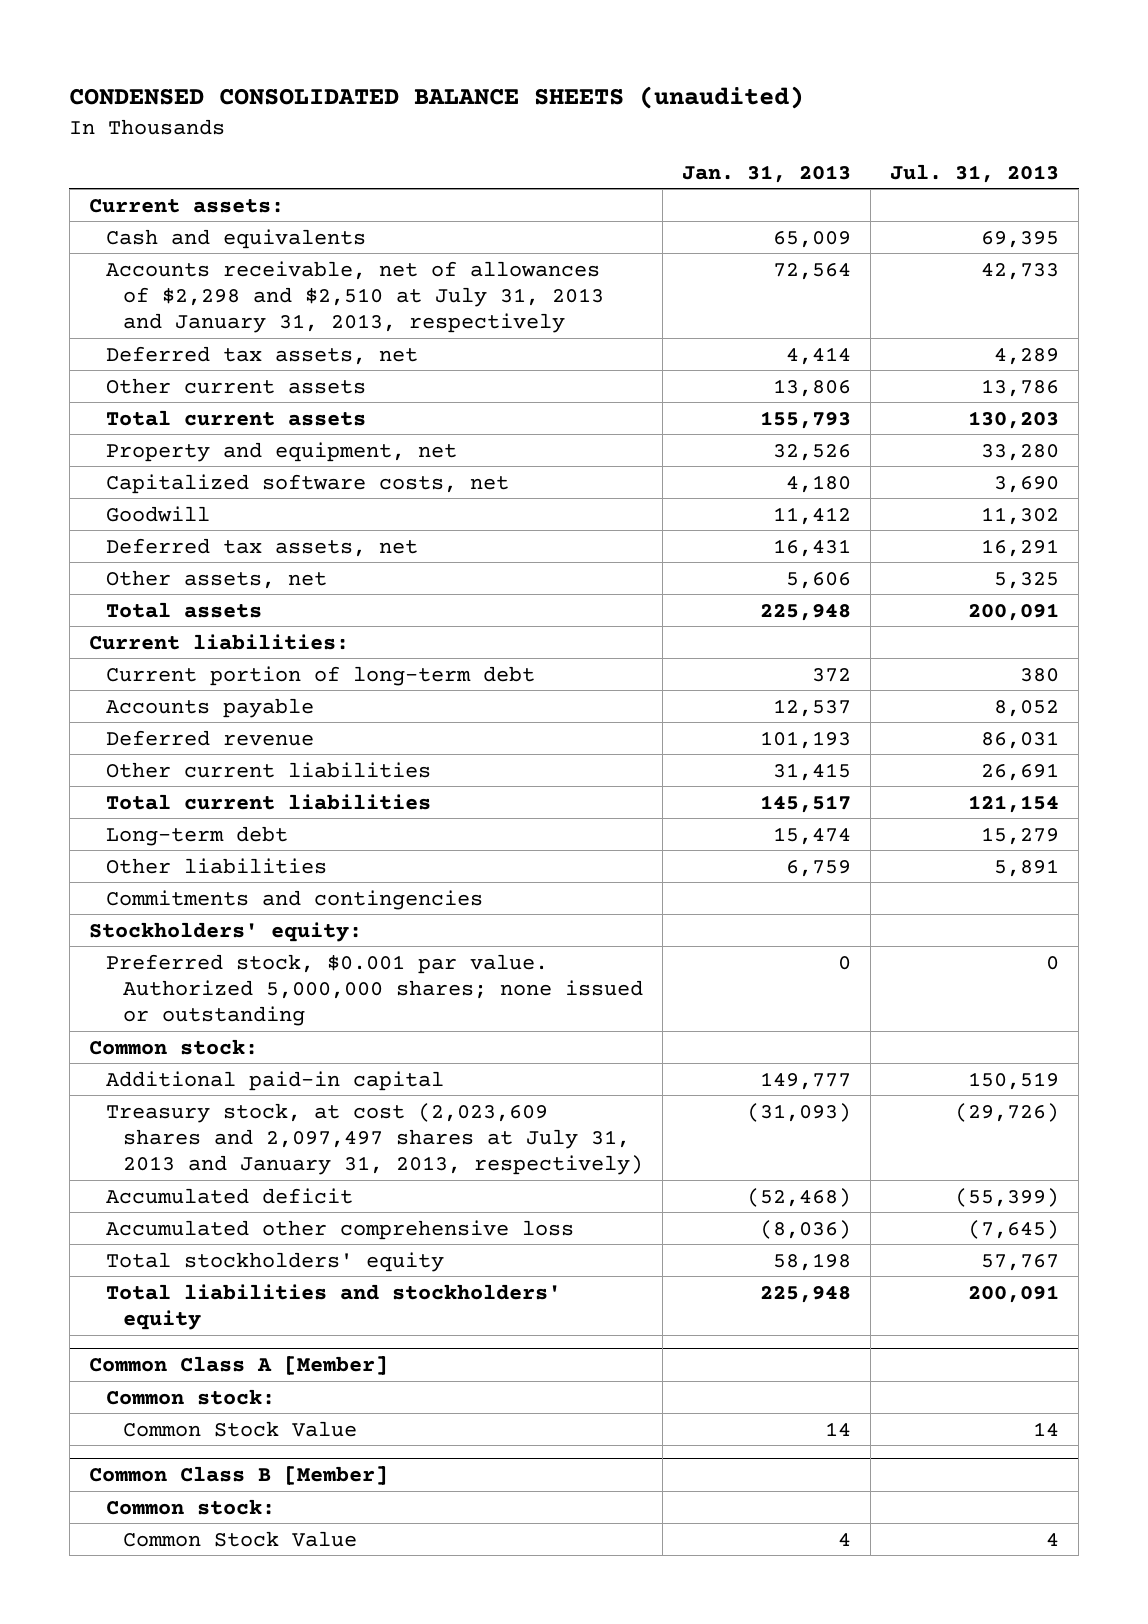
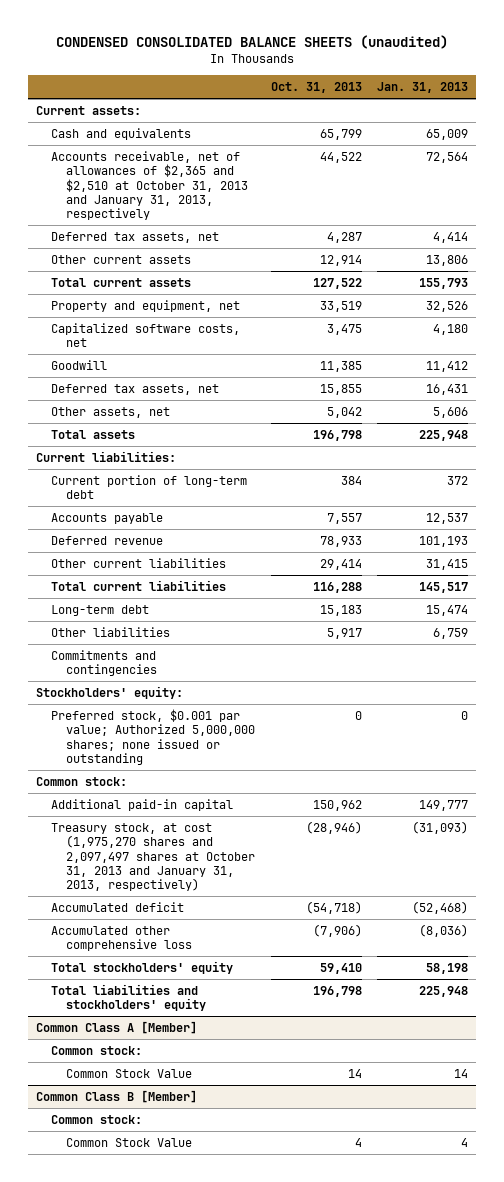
- | Jan. 31, 2013 | Jul. 31, 2013
+ | Oct. 31, 2013 | Jan. 31, 2013
- Accounts receivable, net of allowances of $2,298 and $2,510 at July 31, 2013 and January 31, 2013, respectively | 72,564 | 42,733
+ Accounts receivable, net of allowances of $2,365 and $2,510 at October 31, 2013 and January 31, 2013, respectively | 44,522 | 72,564
- Preferred stock, $0.001 par value. Authorized 5,000,000 shares; none issued or outstanding | 0 | 0
+ Preferred stock, $0.001 par value; Authorized 5,000,000 shares; none issued or outstanding | 0 | 0
- Treasury stock, at cost (2,023,609 shares and 2,097,497 shares at July 31, 2013 and January 31, 2013, respectively) | (31,093) | (29,726)
+ Treasury stock, at cost (1,975,270 shares and 2,097,497 shares at October 31, 2013 and January 31, 2013, respectively) | (28,946) | (31,093)

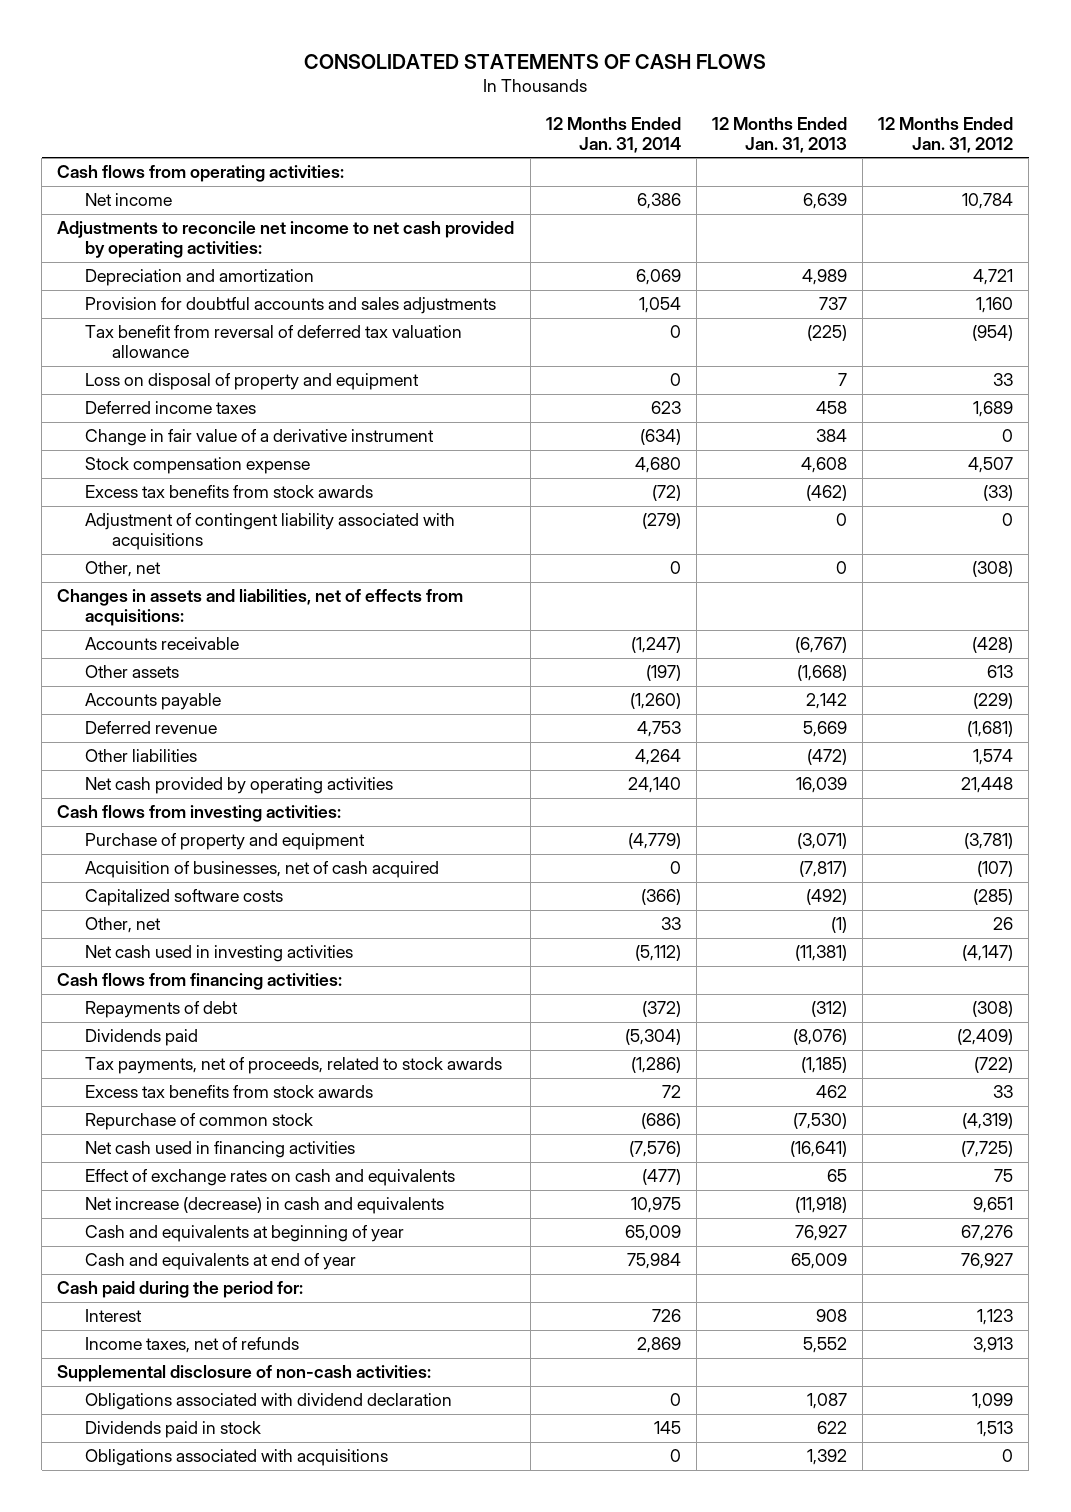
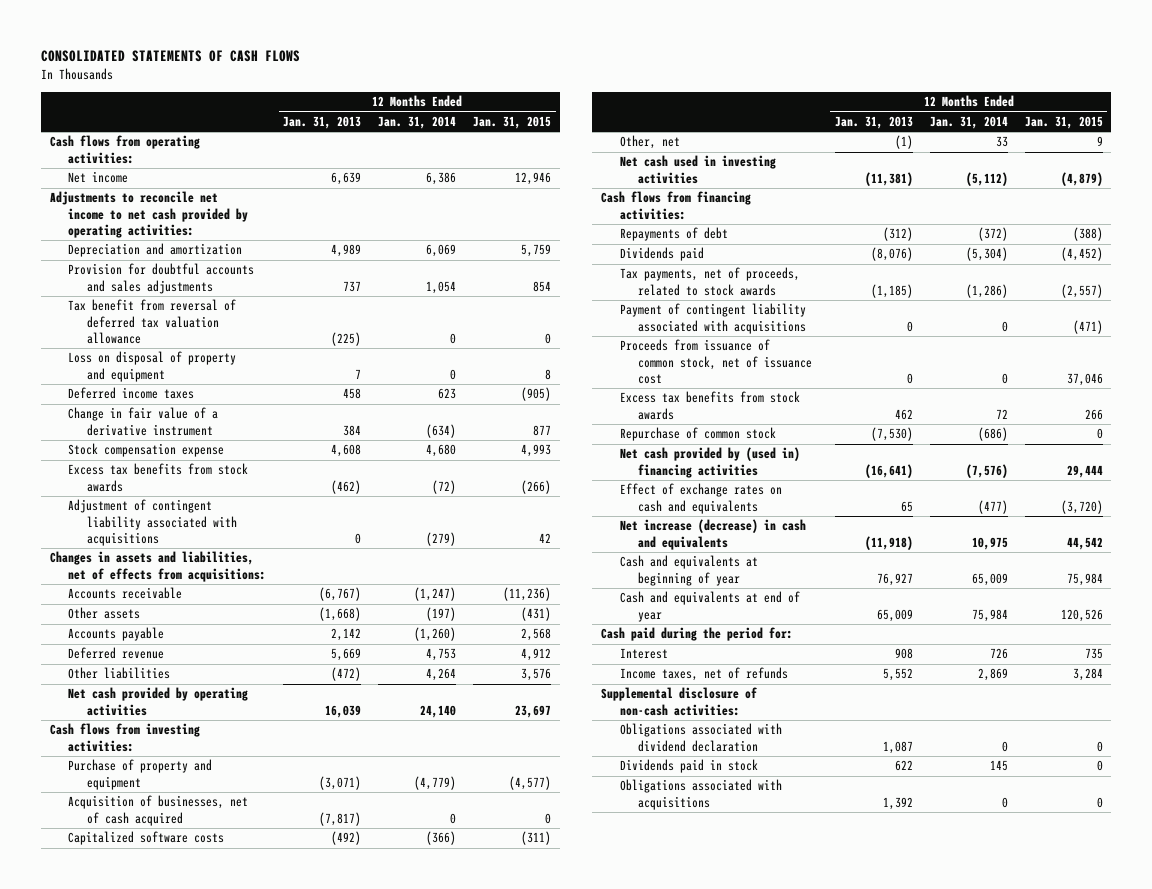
- | 12 Months Ended Jan. 31, 2014 | 12 Months Ended Jan. 31, 2013 | 12 Months Ended Jan. 31, 2012
+ | 12 Months Ended Jan. 31, 2013 | 12 Months Ended Jan. 31, 2014 | 12 Months Ended Jan. 31, 2015
- Other, net | 0 | 0 | (308)
+ Payment of contingent liability associated with acquisitions | 0 | 0 | (471)
+ Proceeds from issuance of common stock, net of issuance cost | 0 | 0 | 37,046
- Net cash used in financing activities | (7,576) | (16,641) | (7,725)
+ Net cash provided by (used in) financing activities | (16,641) | (7,576) | 29,444

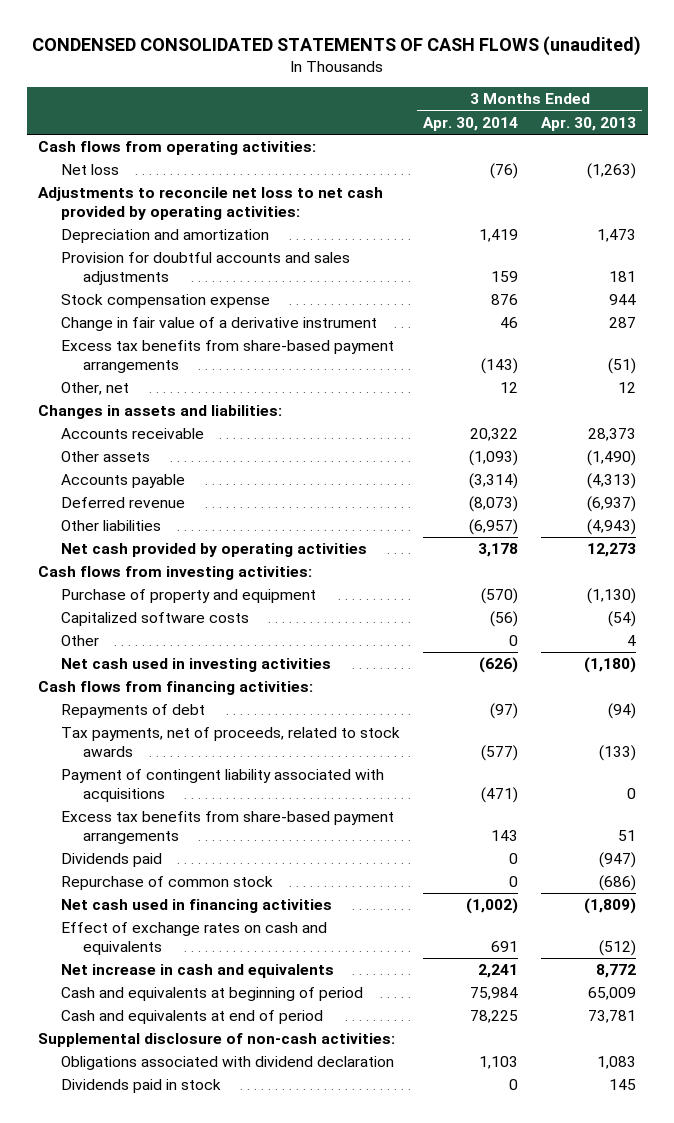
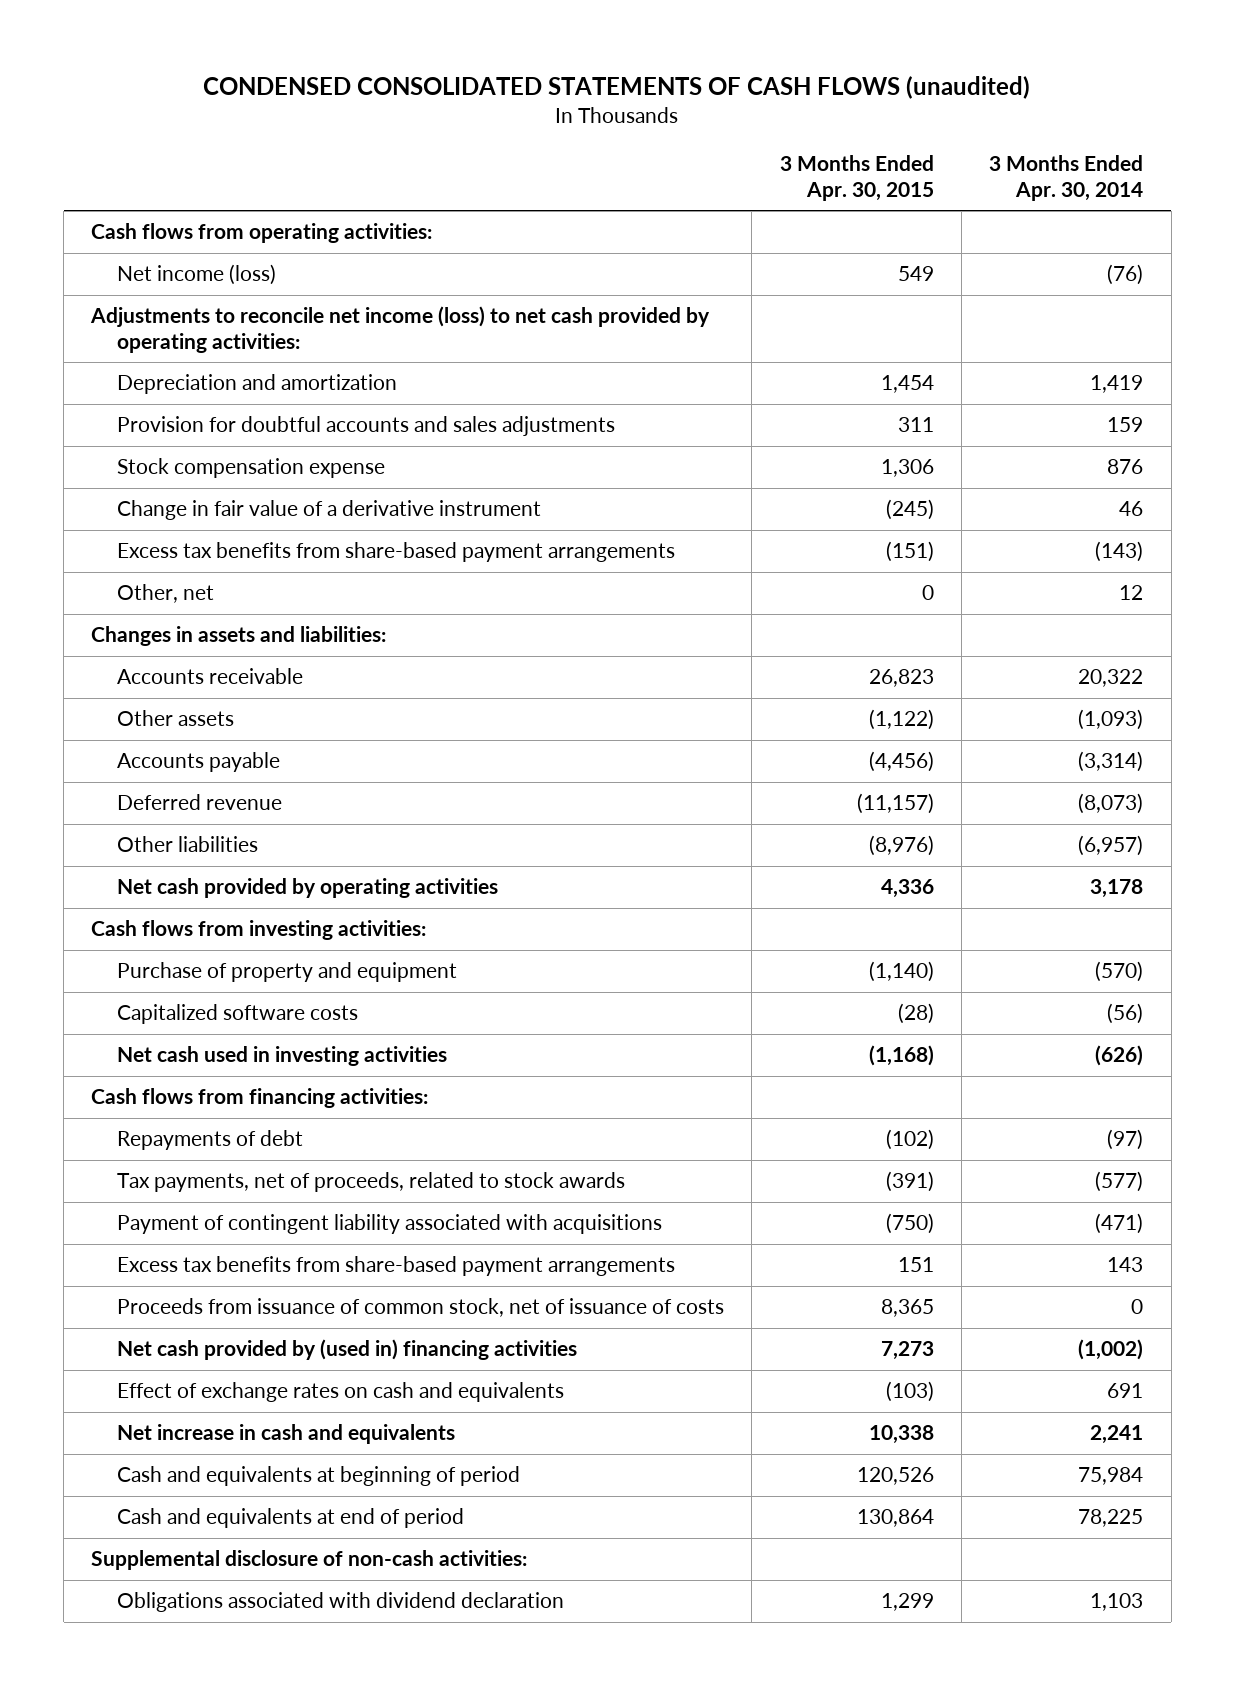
- | 3 Months Ended Apr. 30, 2014 | 3 Months Ended Apr. 30, 2013
+ | 3 Months Ended Apr. 30, 2015 | 3 Months Ended Apr. 30, 2014
- Net loss | (76) | (1,263)
- Adjustments to reconcile net loss to net cash provided by operating activities:
+ Net income (loss) | 549 | (76)
+ Adjustments to reconcile net income (loss) to net cash provided by operating activities:
- Other | 0 | 4
- Dividends paid | 0 | (947)
- Repurchase of common stock | 0 | (686)
- Net cash used in financing activities | (1,002) | (1,809)
+ Proceeds from issuance of common stock, net of issuance of costs | 8,365 | 0
+ Net cash provided by (used in) financing activities | 7,273 | (1,002)
- Dividends paid in stock | 0 | 145

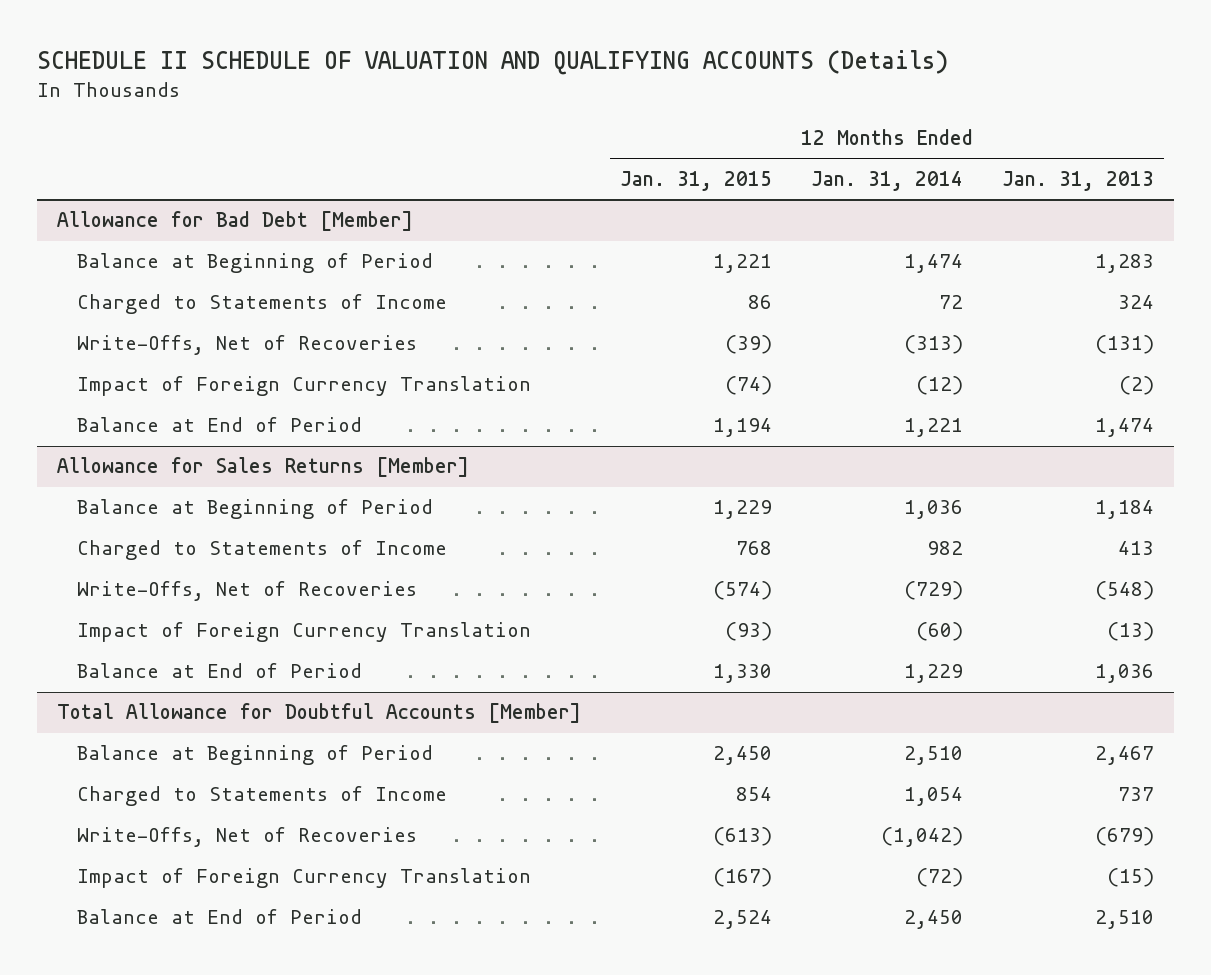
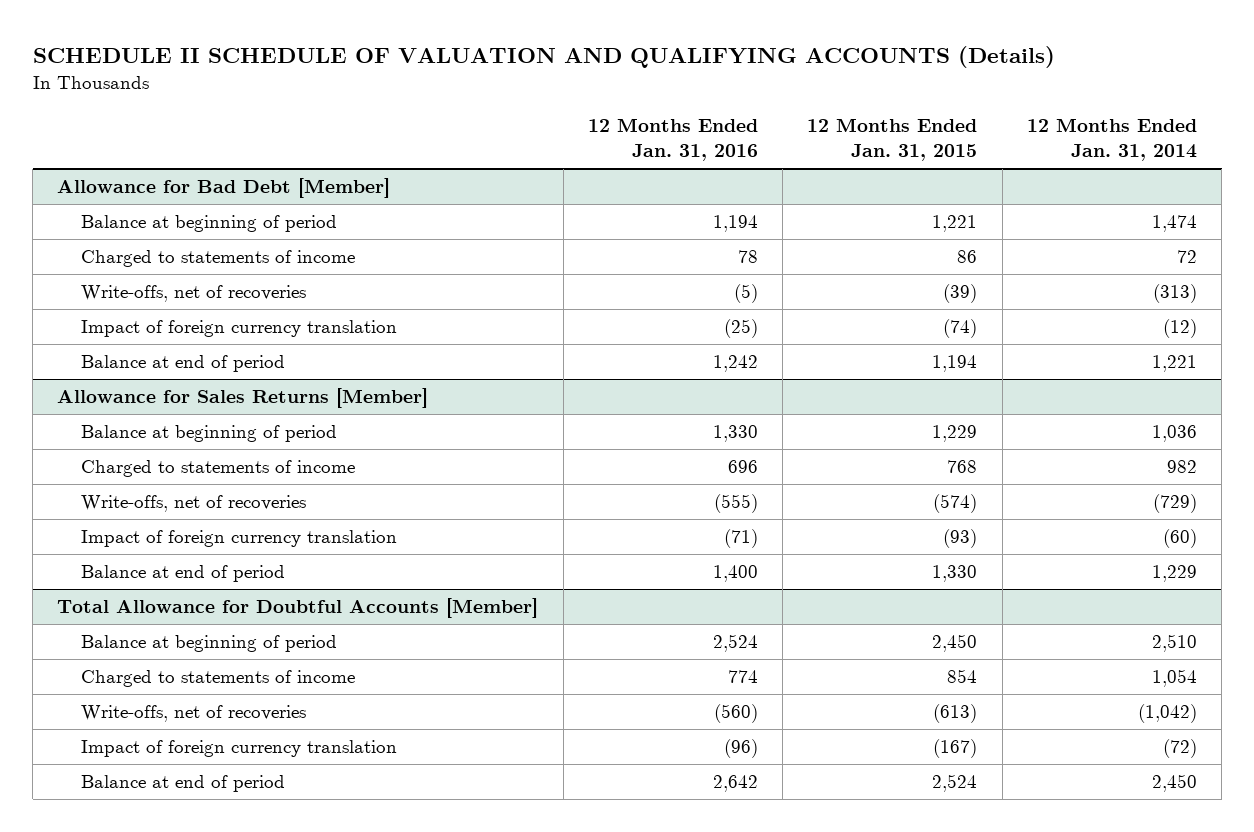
- | 12 Months Ended Jan. 31, 2015 | 12 Months Ended Jan. 31, 2014 | 12 Months Ended Jan. 31, 2013
+ | 12 Months Ended Jan. 31, 2016 | 12 Months Ended Jan. 31, 2015 | 12 Months Ended Jan. 31, 2014
@ Allowance for Bad Debt [Member]
- Balance at Beginning of Period | 1,221 | 1,474 | 1,283
- Charged to Statements of Income | 86 | 72 | 324
- Write-Offs, Net of Recoveries | (39) | (313) | (131)
- Impact of Foreign Currency Translation | (74) | (12) | (2)
- Balance at End of Period | 1,194 | 1,221 | 1,474
+ Balance at beginning of period | 1,194 | 1,221 | 1,474
+ Charged to statements of income | 78 | 86 | 72
+ Write-offs, net of recoveries | (5) | (39) | (313)
+ Impact of foreign currency translation | (25) | (74) | (12)
+ Balance at end of period | 1,242 | 1,194 | 1,221
@ Allowance for Sales Returns [Member]
- Balance at Beginning of Period | 1,229 | 1,036 | 1,184
- Charged to Statements of Income | 768 | 982 | 413
- Write-Offs, Net of Recoveries | (574) | (729) | (548)
- Impact of Foreign Currency Translation | (93) | (60) | (13)
- Balance at End of Period | 1,330 | 1,229 | 1,036
+ Balance at beginning of period | 1,330 | 1,229 | 1,036
+ Charged to statements of income | 696 | 768 | 982
+ Write-offs, net of recoveries | (555) | (574) | (729)
+ Impact of foreign currency translation | (71) | (93) | (60)
+ Balance at end of period | 1,400 | 1,330 | 1,229
@ Total Allowance for Doubtful Accounts [Member]
- Balance at Beginning of Period | 2,450 | 2,510 | 2,467
- Charged to Statements of Income | 854 | 1,054 | 737
- Write-Offs, Net of Recoveries | (613) | (1,042) | (679)
- Impact of Foreign Currency Translation | (167) | (72) | (15)
- Balance at End of Period | 2,524 | 2,450 | 2,510
+ Balance at beginning of period | 2,524 | 2,450 | 2,510
+ Charged to statements of income | 774 | 854 | 1,054
+ Write-offs, net of recoveries | (560) | (613) | (1,042)
+ Impact of foreign currency translation | (96) | (167) | (72)
+ Balance at end of period | 2,642 | 2,524 | 2,450

